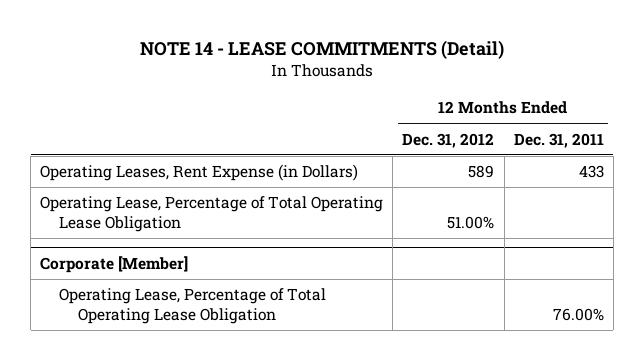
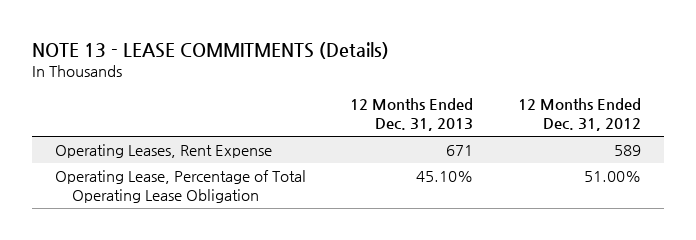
- NOTE 14 - LEASE COMMITMENTS (Detail)
+ NOTE 13 - LEASE COMMITMENTS (Details)
- | 12 Months Ended Dec. 31, 2012 | 12 Months Ended Dec. 31, 2011
+ | 12 Months Ended Dec. 31, 2013 | 12 Months Ended Dec. 31, 2012
- Operating Leases, Rent Expense (in Dollars) | 589 | 433
+ Operating Leases, Rent Expense | 671 | 589
- Corporate [Member]
- Operating Lease, Percentage of Total Operating Lease Obligation | | 76.00%

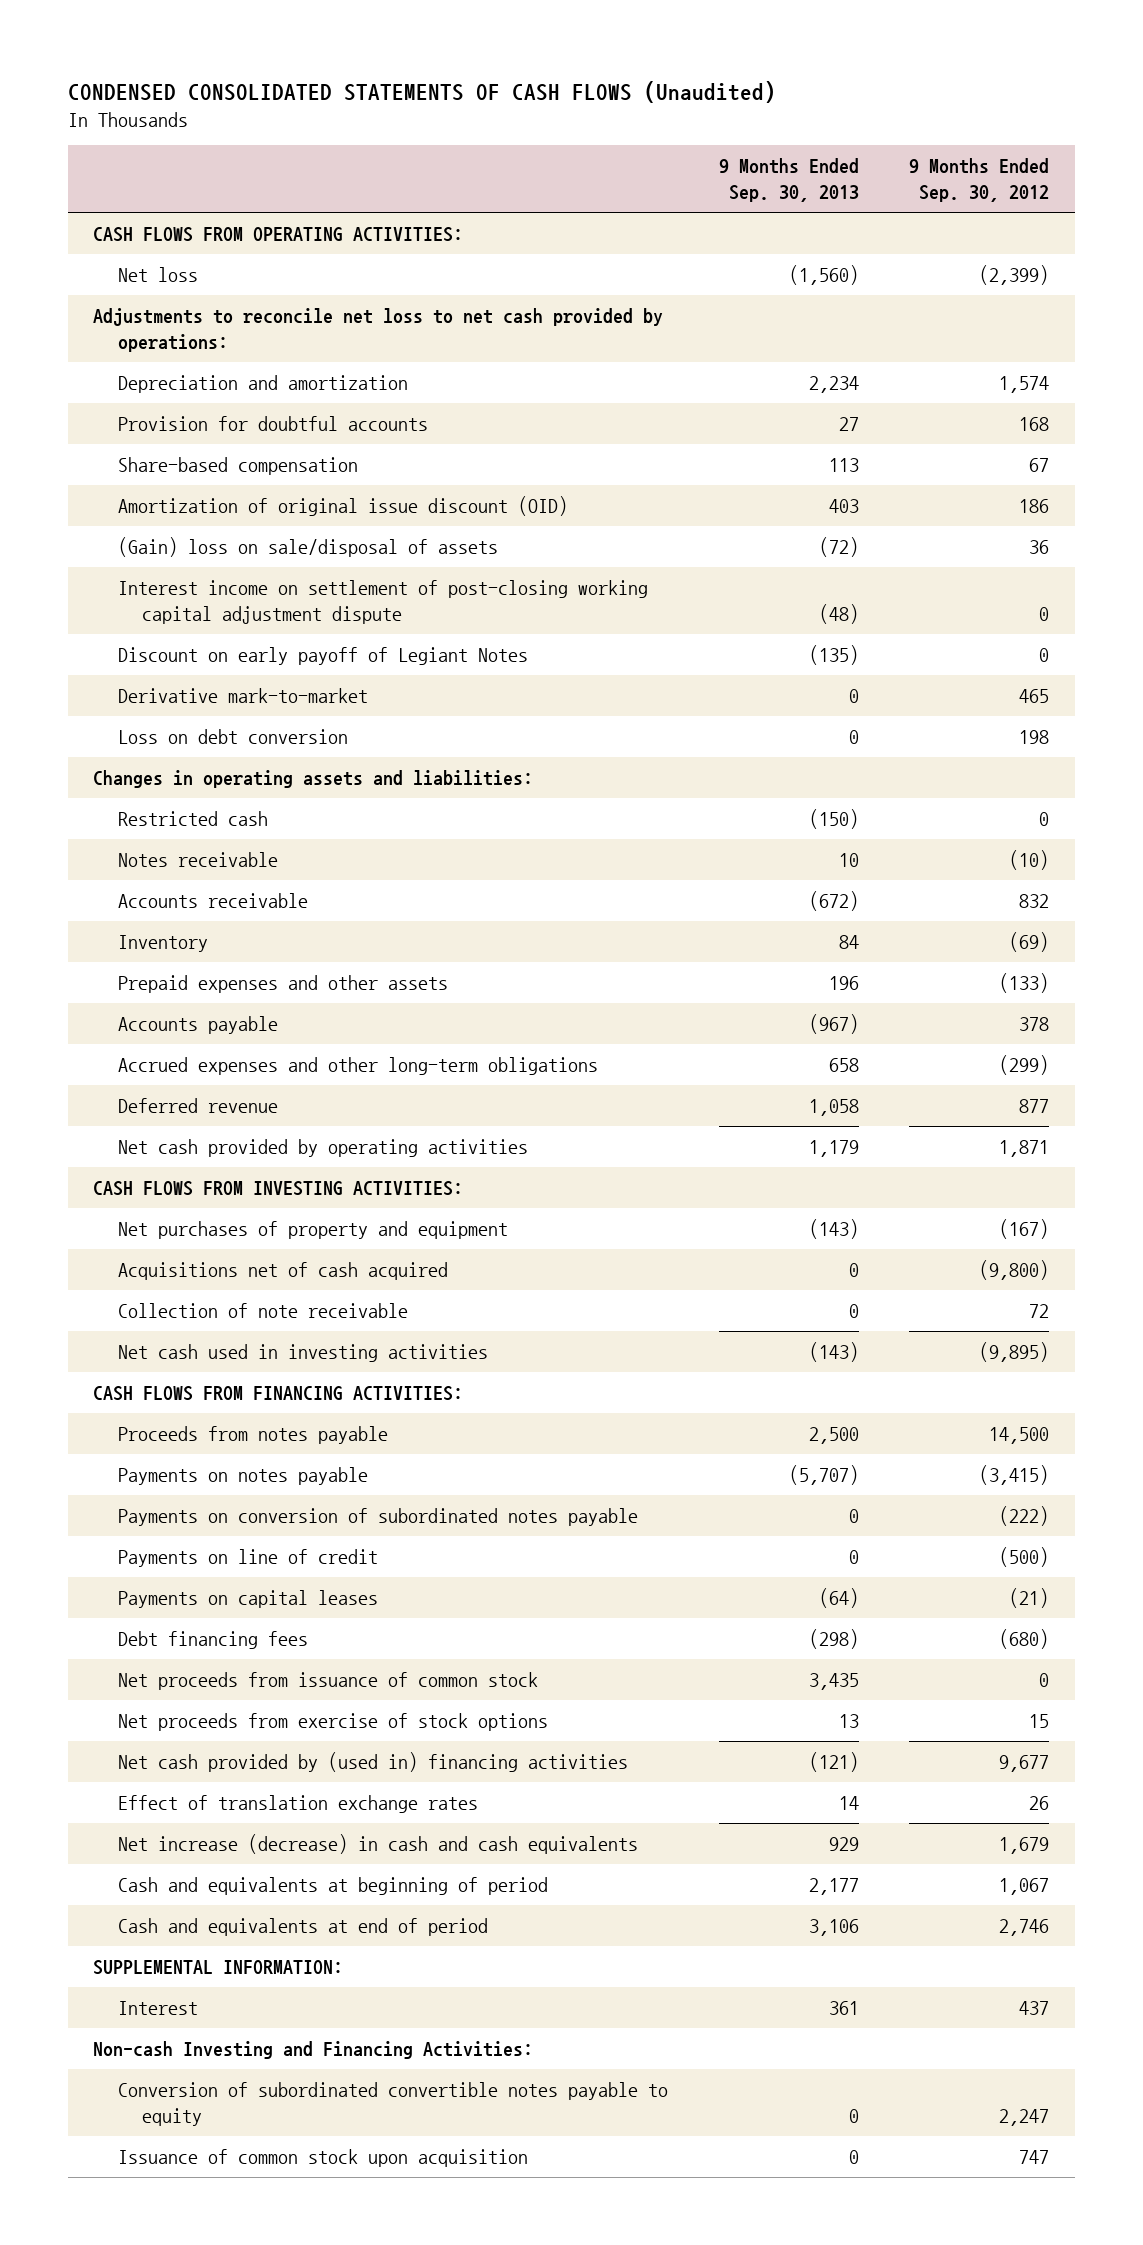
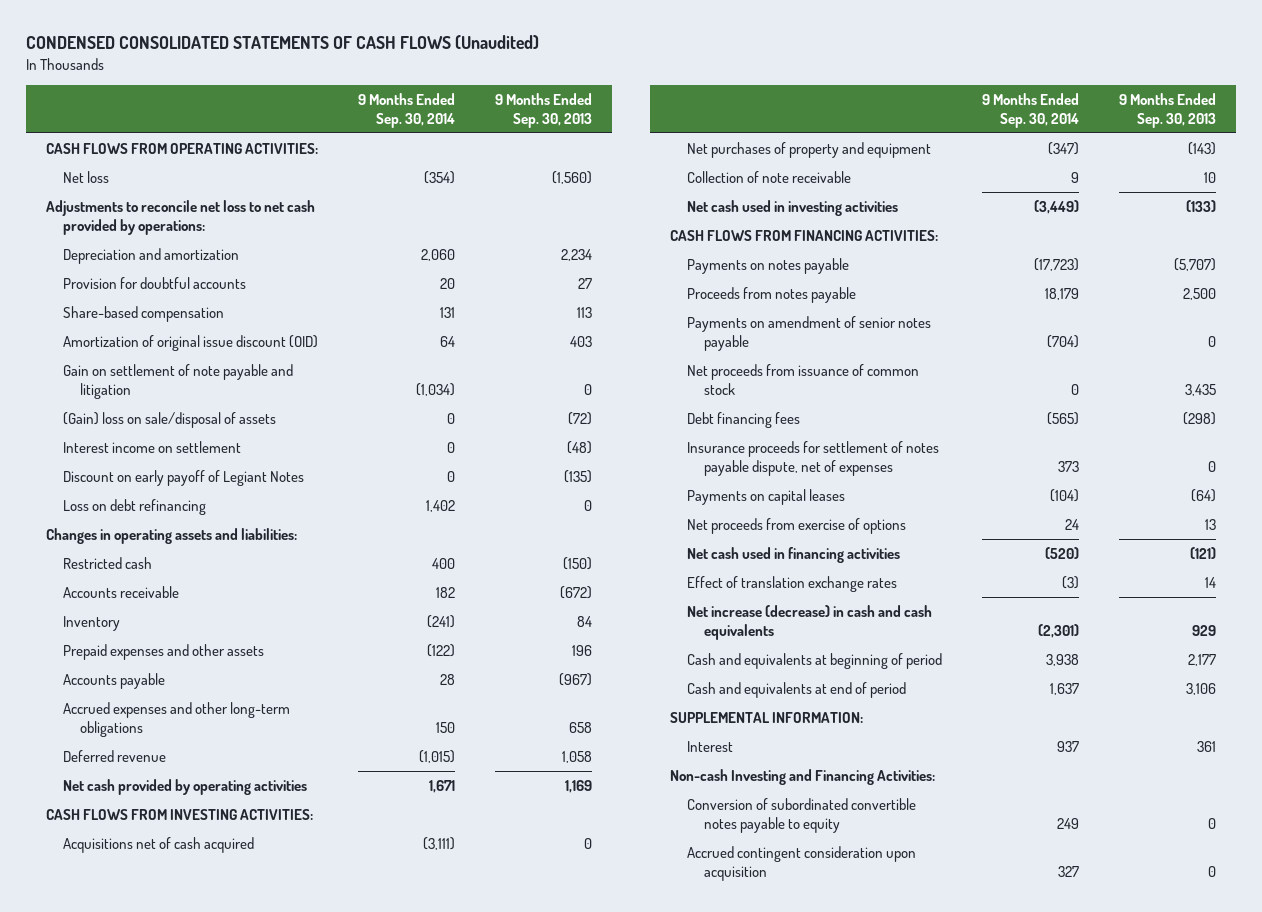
- | 9 Months Ended Sep. 30, 2013 | 9 Months Ended Sep. 30, 2012
+ | 9 Months Ended Sep. 30, 2014 | 9 Months Ended Sep. 30, 2013
+ Gain on settlement of note payable and litigation | (1,034) | 0
- Interest income on settlement of post-closing working capital adjustment dispute | (48) | 0
+ Interest income on settlement | 0 | (48)
- Derivative mark-to-market | 0 | 465
- Loss on debt conversion | 0 | 198
+ Loss on debt refinancing | 1,402 | 0
- Notes receivable | 10 | (10)
- Net cash provided by operating activities | 1,179 | 1,871
+ Net cash provided by operating activities | 1,671 | 1,169
- Collection of note receivable | 0 | 72
- Net cash used in investing activities | (143) | (9,895)
moved down: Net purchases of property and equipment | (347) | (143)
+ Collection of note receivable | 9 | 10
+ Net cash used in investing activities | (3,449) | (133)
- Payments on conversion of subordinated notes payable | 0 | (222)
- Payments on line of credit | 0 | (500)
moved down: Proceeds from notes payable | 18,179 | 2,500
+ Payments on amendment of senior notes payable | (704) | 0
- Net proceeds from exercise of stock options | 13 | 15
- Net cash provided by (used in) financing activities | (121) | 9,677
moved down: Debt financing fees | (565) | (298)
+ Insurance proceeds for settlement of notes payable dispute, net of expenses | 373 | 0
moved down: Payments on capital leases | (104) | (64)
+ Net proceeds from exercise of options | 24 | 13
+ Net cash used in financing activities | (520) | (121)
- Issuance of common stock upon acquisition | 0 | 747
+ Accrued contingent consideration upon acquisition | 327 | 0

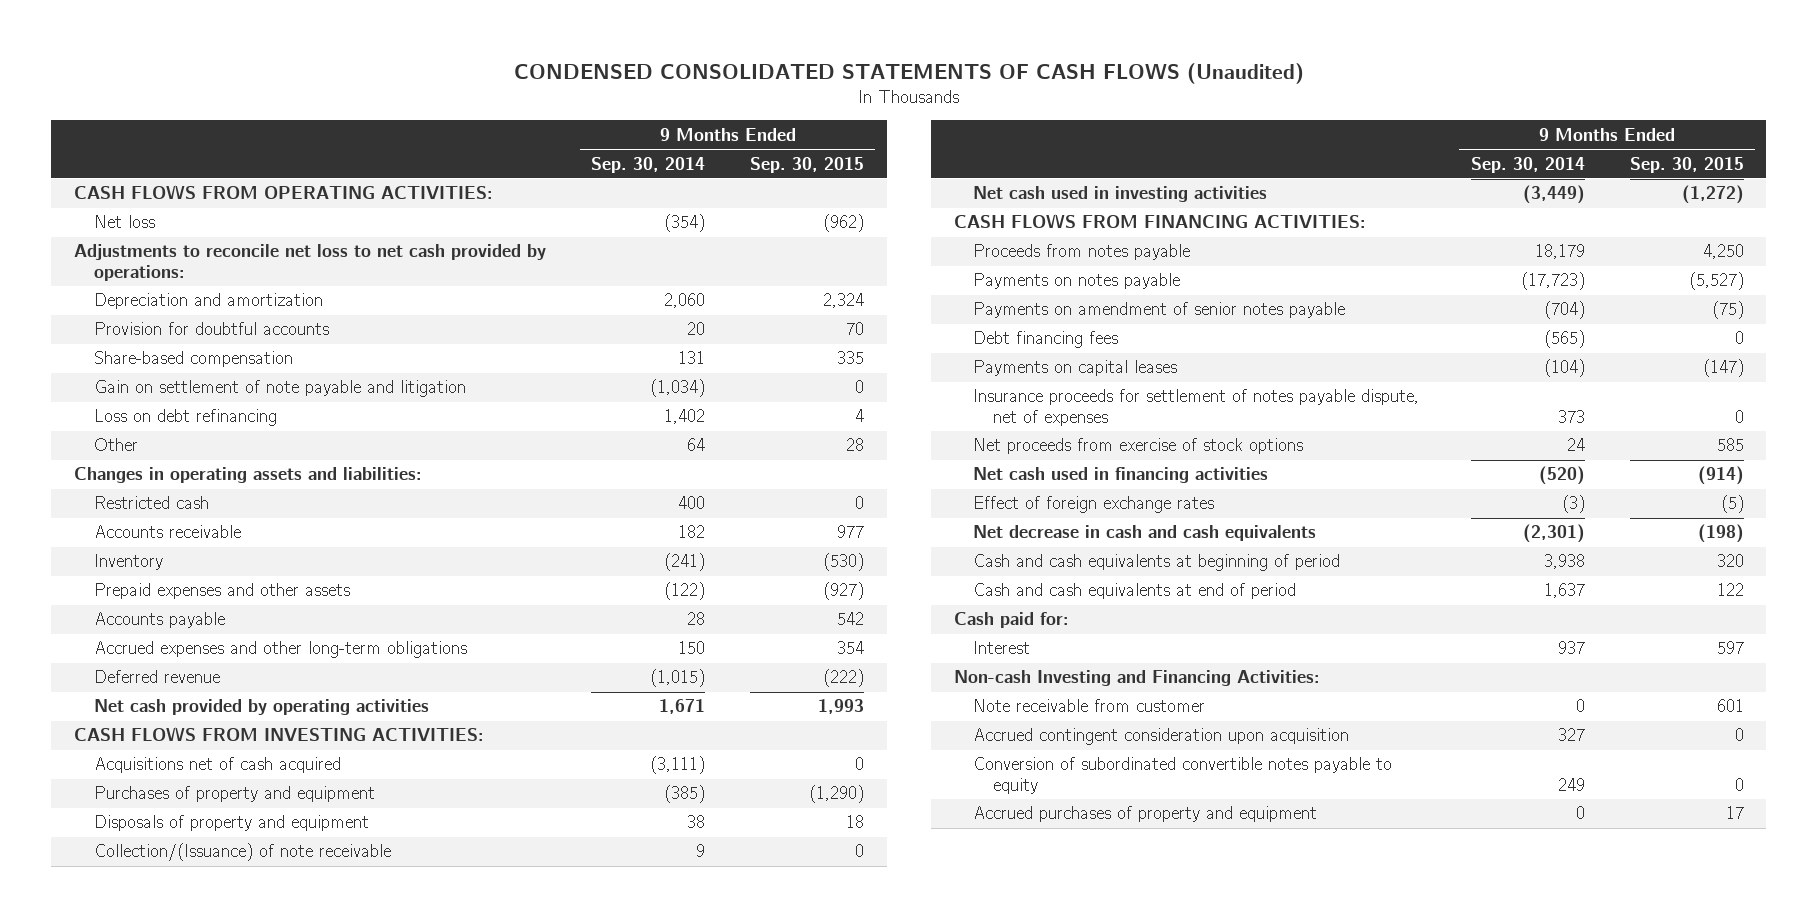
- | 9 Months Ended Sep. 30, 2014 | 9 Months Ended Sep. 30, 2013
+ | 9 Months Ended Sep. 30, 2014 | 9 Months Ended Sep. 30, 2015
- Amortization of original issue discount (OID) | 64 | 403
- (Gain) loss on sale/disposal of assets | 0 | (72)
- Interest income on settlement | 0 | (48)
- Discount on early payoff of Legiant Notes | 0 | (135)
+ Other | 64 | 28
- Net purchases of property and equipment | (347) | (143)
- Collection of note receivable | 9 | 10
+ Purchases of property and equipment | (385) | (1,290)
+ Disposals of property and equipment | 38 | 18
+ Collection/(Issuance) of note receivable | 9 | 0
moved down: Payments on notes payable | (17,723) | (5,527)
- Net proceeds from issuance of common stock | 0 | 3,435
- Net proceeds from exercise of options | 24 | 13
moved down: Insurance proceeds for settlement of notes payable dispute, net of expenses | 373 | 0
+ Net proceeds from exercise of stock options | 24 | 585
- Effect of translation exchange rates | (3) | 14
- Net increase (decrease) in cash and cash equivalents | (2,301) | 929
- Cash and equivalents at beginning of period | 3,938 | 2,177
- Cash and equivalents at end of period | 1,637 | 3,106
- SUPPLEMENTAL INFORMATION:
+ Effect of foreign exchange rates | (3) | (5)
+ Net decrease in cash and cash equivalents | (2,301) | (198)
+ Cash and cash equivalents at beginning of period | 3,938 | 320
+ Cash and cash equivalents at end of period | 1,637 | 122
+ Cash paid for:
+ Note receivable from customer | 0 | 601
moved down: Conversion of subordinated convertible notes payable to equity | 249 | 0
+ Accrued purchases of property and equipment | 0 | 17

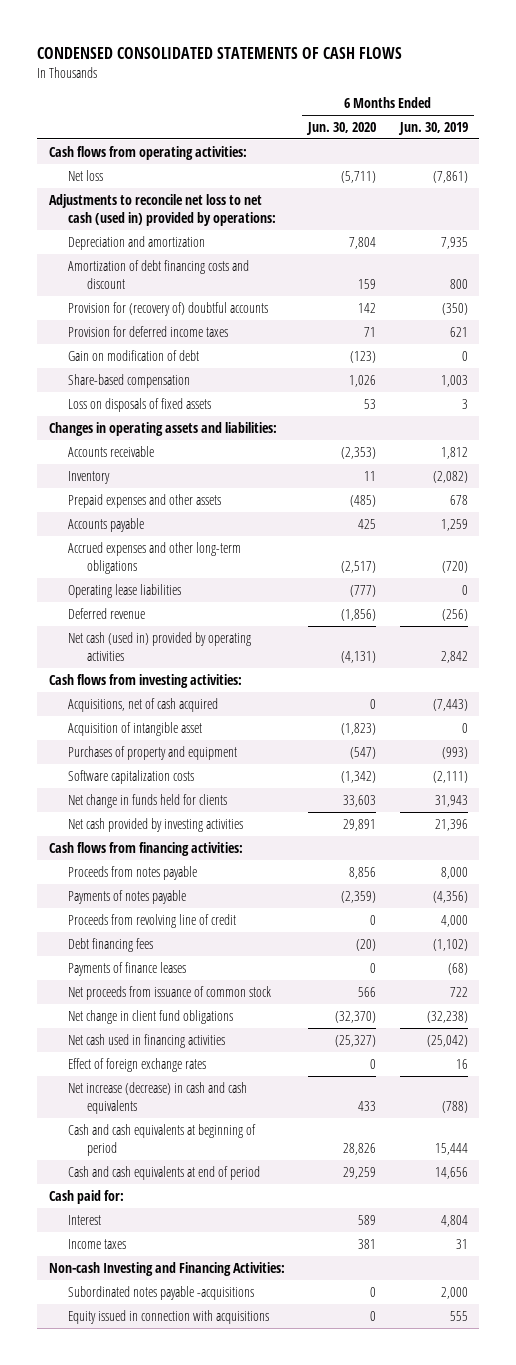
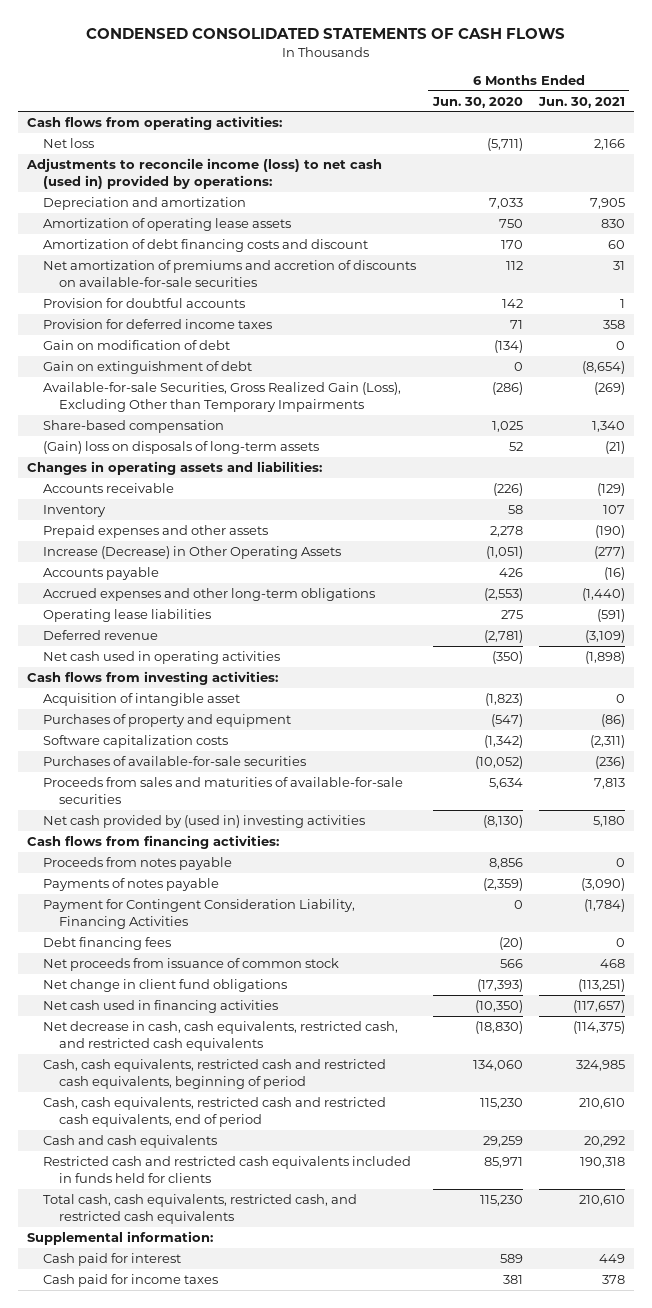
- | 6 Months Ended Jun. 30, 2020 | 6 Months Ended Jun. 30, 2019
+ | 6 Months Ended Jun. 30, 2020 | 6 Months Ended Jun. 30, 2021
- Adjustments to reconcile net loss to net cash (used in) provided by operations:
- Depreciation and amortization | 7,804 | 7,935
- Amortization of debt financing costs and discount | 159 | 800
- Provision for (recovery of) doubtful accounts | 142 | (350)
+ Adjustments to reconcile income (loss) to net cash (used in) provided by operations:
+ Depreciation and amortization | 7,033 | 7,905
+ Amortization of operating lease assets | 750 | 830
+ Amortization of debt financing costs and discount | 170 | 60
+ Net amortization of premiums and accretion of discounts on available-for-sale securities | 112 | 31
+ Provision for doubtful accounts | 142 | 1
- Gain on modification of debt | (123) | 0
- Share-based compensation | 1,026 | 1,003
- Loss on disposals of fixed assets | 53 | 3
+ Gain on modification of debt | (134) | 0
+ Gain on extinguishment of debt | 0 | (8,654)
+ Available-for-sale Securities, Gross Realized Gain (Loss), Excluding Other than Temporary Impairments | (286) | (269)
+ Share-based compensation | 1,025 | 1,340
+ (Gain) loss on disposals of long-term assets | 52 | (21)
- Accounts receivable | (2,353) | 1,812
- Inventory | 11 | (2,082)
- Prepaid expenses and other assets | (485) | 678
- Accounts payable | 425 | 1,259
- Accrued expenses and other long-term obligations | (2,517) | (720)
- Operating lease liabilities | (777) | 0
- Deferred revenue | (1,856) | (256)
- Net cash (used in) provided by operating activities | (4,131) | 2,842
+ Accounts receivable | (226) | (129)
+ Inventory | 58 | 107
+ Prepaid expenses and other assets | 2,278 | (190)
+ Increase (Decrease) in Other Operating Assets | (1,051) | (277)
+ Accounts payable | 426 | (16)
+ Accrued expenses and other long-term obligations | (2,553) | (1,440)
+ Operating lease liabilities | 275 | (591)
+ Deferred revenue | (2,781) | (3,109)
+ Net cash used in operating activities | (350) | (1,898)
- Acquisitions, net of cash acquired | 0 | (7,443)
- Net change in funds held for clients | 33,603 | 31,943
- Net cash provided by investing activities | 29,891 | 21,396
+ Purchases of available-for-sale securities | (10,052) | (236)
+ Proceeds from sales and maturities of available-for-sale securities | 5,634 | 7,813
+ Net cash provided by (used in) investing activities | (8,130) | 5,180
- Proceeds from revolving line of credit | 0 | 4,000
+ Payment for Contingent Consideration Liability, Financing Activities | 0 | (1,784)
- Payments of finance leases | 0 | (68)
- Net change in client fund obligations | (32,370) | (32,238)
- Net cash used in financing activities | (25,327) | (25,042)
- Effect of foreign exchange rates | 0 | 16
- Net increase (decrease) in cash and cash equivalents | 433 | (788)
- Cash and cash equivalents at beginning of period | 28,826 | 15,444
- Cash and cash equivalents at end of period | 29,259 | 14,656
- Cash paid for:
- Interest | 589 | 4,804
- Income taxes | 381 | 31
- Non-cash Investing and Financing Activities:
- Subordinated notes payable -acquisitions | 0 | 2,000
- Equity issued in connection with acquisitions | 0 | 555
+ Net change in client fund obligations | (17,393) | (113,251)
+ Net cash used in financing activities | (10,350) | (117,657)
+ Net decrease in cash, cash equivalents, restricted cash, and restricted cash equivalents | (18,830) | (114,375)
+ Cash, cash equivalents, restricted cash and restricted cash equivalents, beginning of period | 134,060 | 324,985
+ Cash, cash equivalents, restricted cash and restricted cash equivalents, end of period | 115,230 | 210,610
+ Cash and cash equivalents | 29,259 | 20,292
+ Restricted cash and restricted cash equivalents included in funds held for clients | 85,971 | 190,318
+ Total cash, cash equivalents, restricted cash, and restricted cash equivalents | 115,230 | 210,610
+ Supplemental information:
+ Cash paid for interest | 589 | 449
+ Cash paid for income taxes | 381 | 378

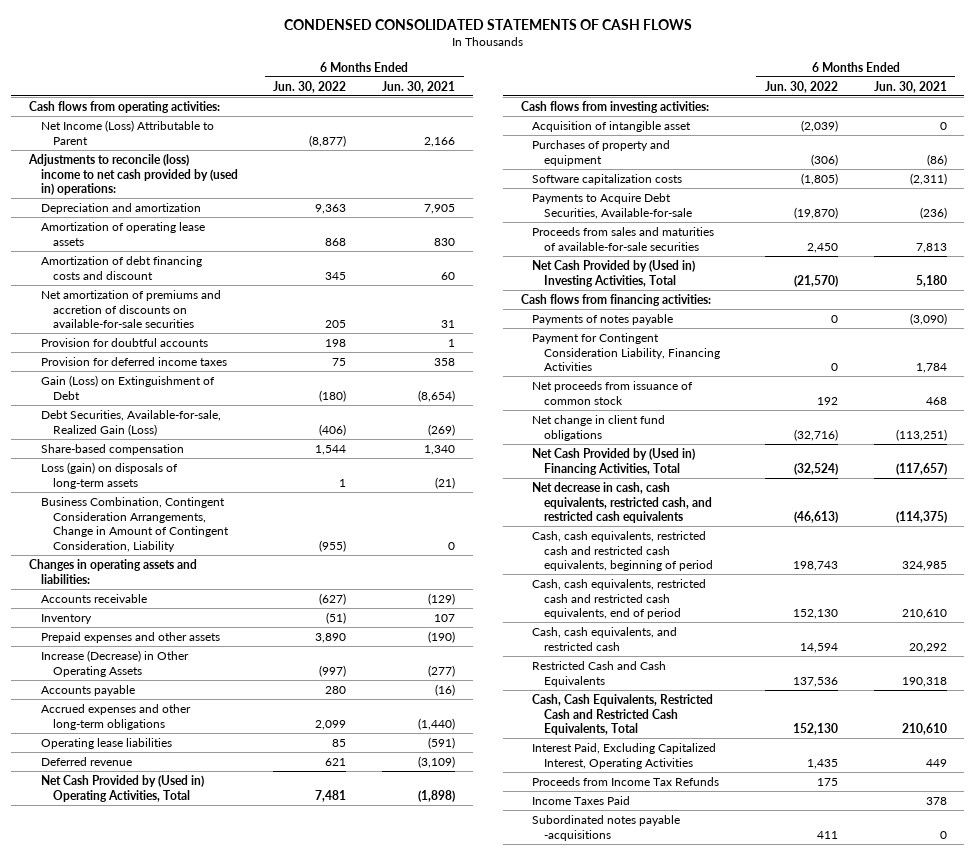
- | 6 Months Ended Jun. 30, 2020 | 6 Months Ended Jun. 30, 2021
+ | 6 Months Ended Jun. 30, 2022 | 6 Months Ended Jun. 30, 2021
- Net loss | (5,711) | 2,166
- Adjustments to reconcile income (loss) to net cash (used in) provided by operations:
+ Net Income (Loss) Attributable to Parent | (8,877) | 2,166
+ Adjustments to reconcile (loss) income to net cash provided by (used in) operations:
- Gain on modification of debt | (134) | 0
- Gain on extinguishment of debt | 0 | (8,654)
- Available-for-sale Securities, Gross Realized Gain (Loss), Excluding Other than Temporary Impairments | (286) | (269)
+ Gain (Loss) on Extinguishment of Debt | (180) | (8,654)
+ Debt Securities, Available-for-sale, Realized Gain (Loss) | (406) | (269)
- (Gain) loss on disposals of long-term assets | 52 | (21)
+ Loss (gain) on disposals of long-term assets | 1 | (21)
+ Business Combination, Contingent Consideration Arrangements, Change in Amount of Contingent Consideration, Liability | (955) | 0
- Net cash used in operating activities | (350) | (1,898)
+ Net Cash Provided by (Used in) Operating Activities, Total | 7,481 | (1,898)
- Purchases of available-for-sale securities | (10,052) | (236)
+ Payments to Acquire Debt Securities, Available-for-sale | (19,870) | (236)
- Net cash provided by (used in) investing activities | (8,130) | 5,180
+ Net Cash Provided by (Used in) Investing Activities, Total | (21,570) | 5,180
- Proceeds from notes payable | 8,856 | 0
- Payment for Contingent Consideration Liability, Financing Activities | 0 | (1,784)
- Debt financing fees | (20) | 0
+ Payment for Contingent Consideration Liability, Financing Activities | 0 | 1,784
- Net cash used in financing activities | (10,350) | (117,657)
+ Net Cash Provided by (Used in) Financing Activities, Total | (32,524) | (117,657)
- Cash and cash equivalents | 29,259 | 20,292
- Restricted cash and restricted cash equivalents included in funds held for clients | 85,971 | 190,318
- Total cash, cash equivalents, restricted cash, and restricted cash equivalents | 115,230 | 210,610
- Supplemental information:
- Cash paid for interest | 589 | 449
- Cash paid for income taxes | 381 | 378
+ Cash, cash equivalents, and restricted cash | 14,594 | 20,292
+ Restricted Cash and Cash Equivalents | 137,536 | 190,318
+ Cash, Cash Equivalents, Restricted Cash and Restricted Cash Equivalents, Total | 152,130 | 210,610
+ Interest Paid, Excluding Capitalized Interest, Operating Activities | 1,435 | 449
+ Proceeds from Income Tax Refunds | 175 |
+ Income Taxes Paid | | 378
+ Subordinated notes payable -acquisitions | 411 | 0

